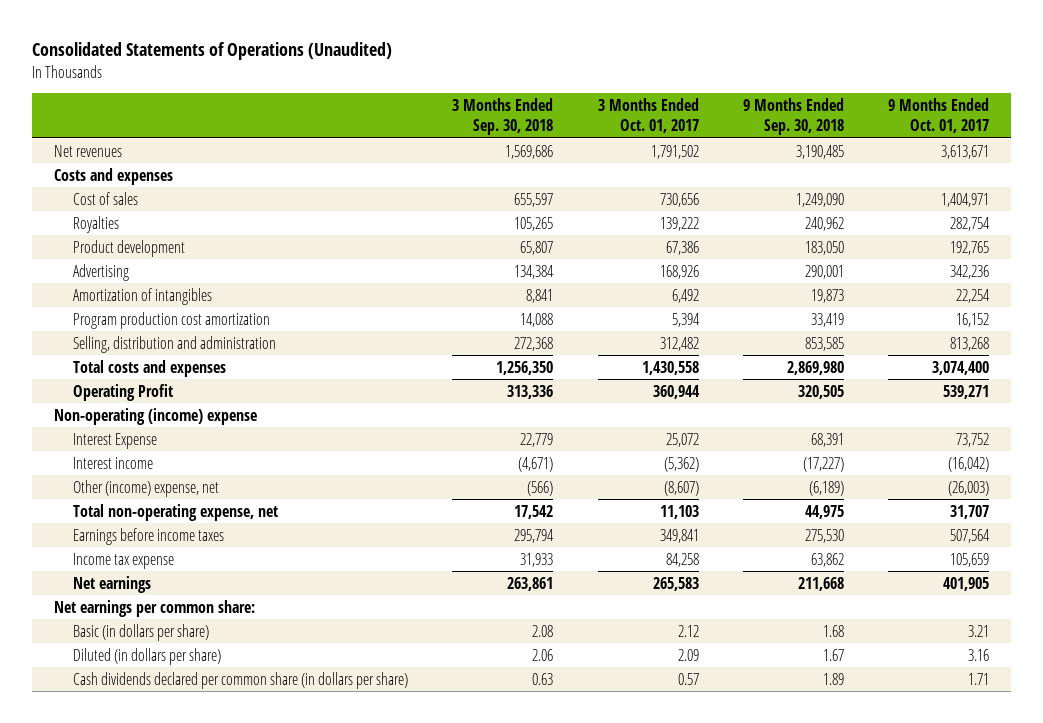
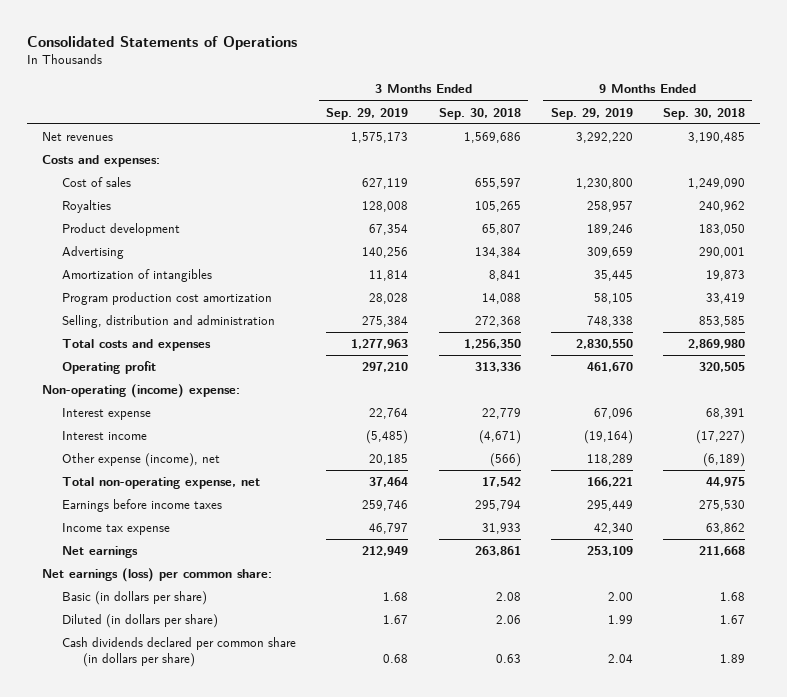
- Consolidated Statements of Operations (Unaudited)
+ Consolidated Statements of Operations
- | 3 Months Ended Sep. 30, 2018 | 3 Months Ended Oct. 01, 2017 | 9 Months Ended Sep. 30, 2018 | 9 Months Ended Oct. 01, 2017
+ | 3 Months Ended Sep. 29, 2019 | 3 Months Ended Sep. 30, 2018 | 9 Months Ended Sep. 29, 2019 | 9 Months Ended Sep. 30, 2018
- Costs and expenses
+ Costs and expenses:
- Operating Profit | 313,336 | 360,944 | 320,505 | 539,271
- Non-operating (income) expense
- Interest Expense | 22,779 | 25,072 | 68,391 | 73,752
+ Operating profit | 297,210 | 313,336 | 461,670 | 320,505
+ Non-operating (income) expense:
+ Interest expense | 22,764 | 22,779 | 67,096 | 68,391
- Other (income) expense, net | (566) | (8,607) | (6,189) | (26,003)
+ Other expense (income), net | 20,185 | (566) | 118,289 | (6,189)
- Net earnings per common share:
+ Net earnings (loss) per common share:

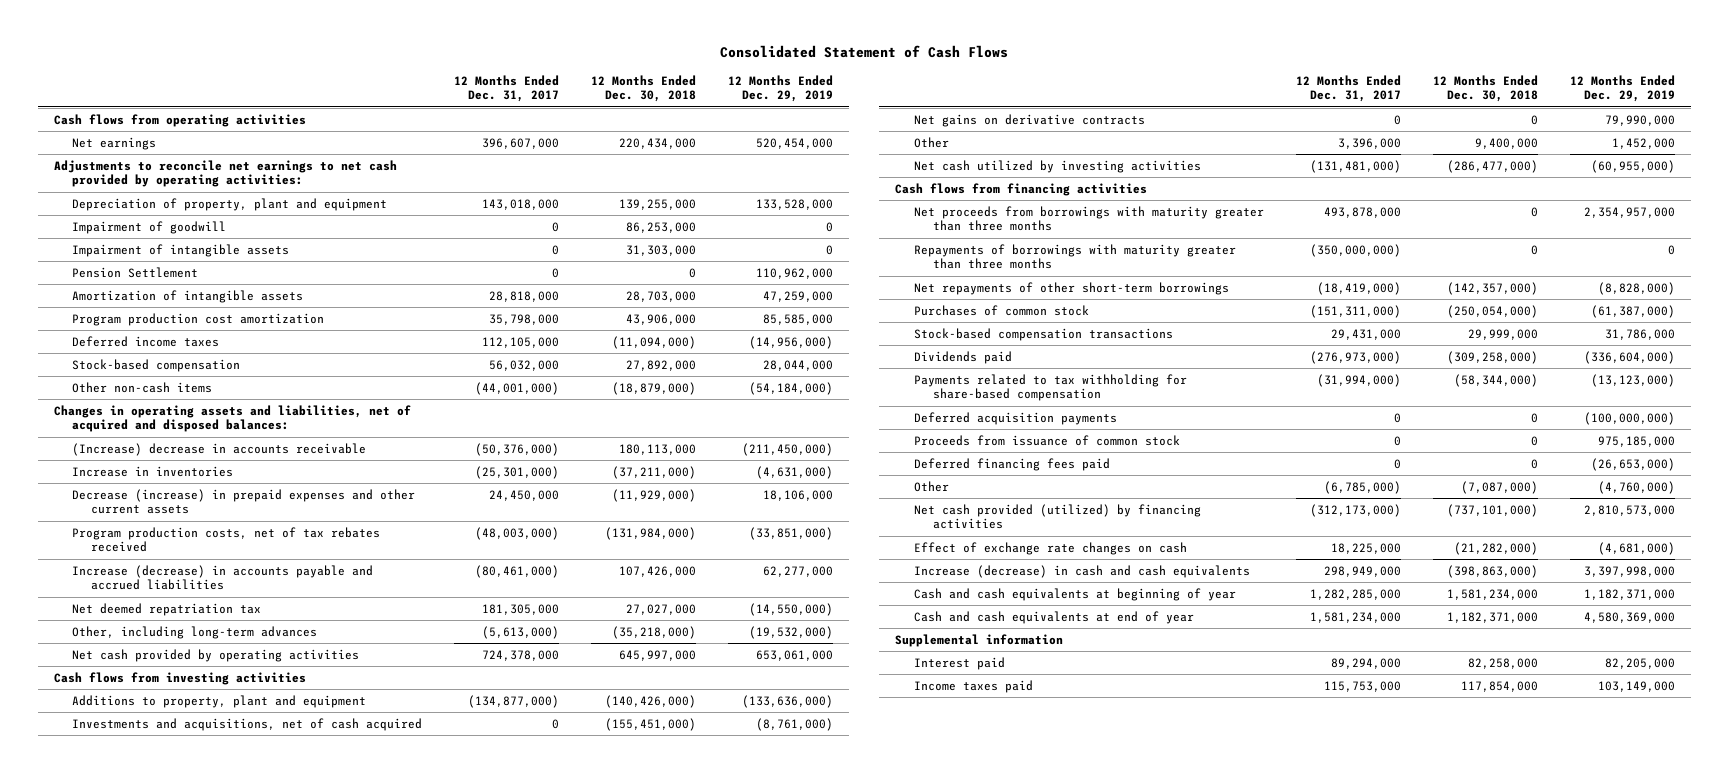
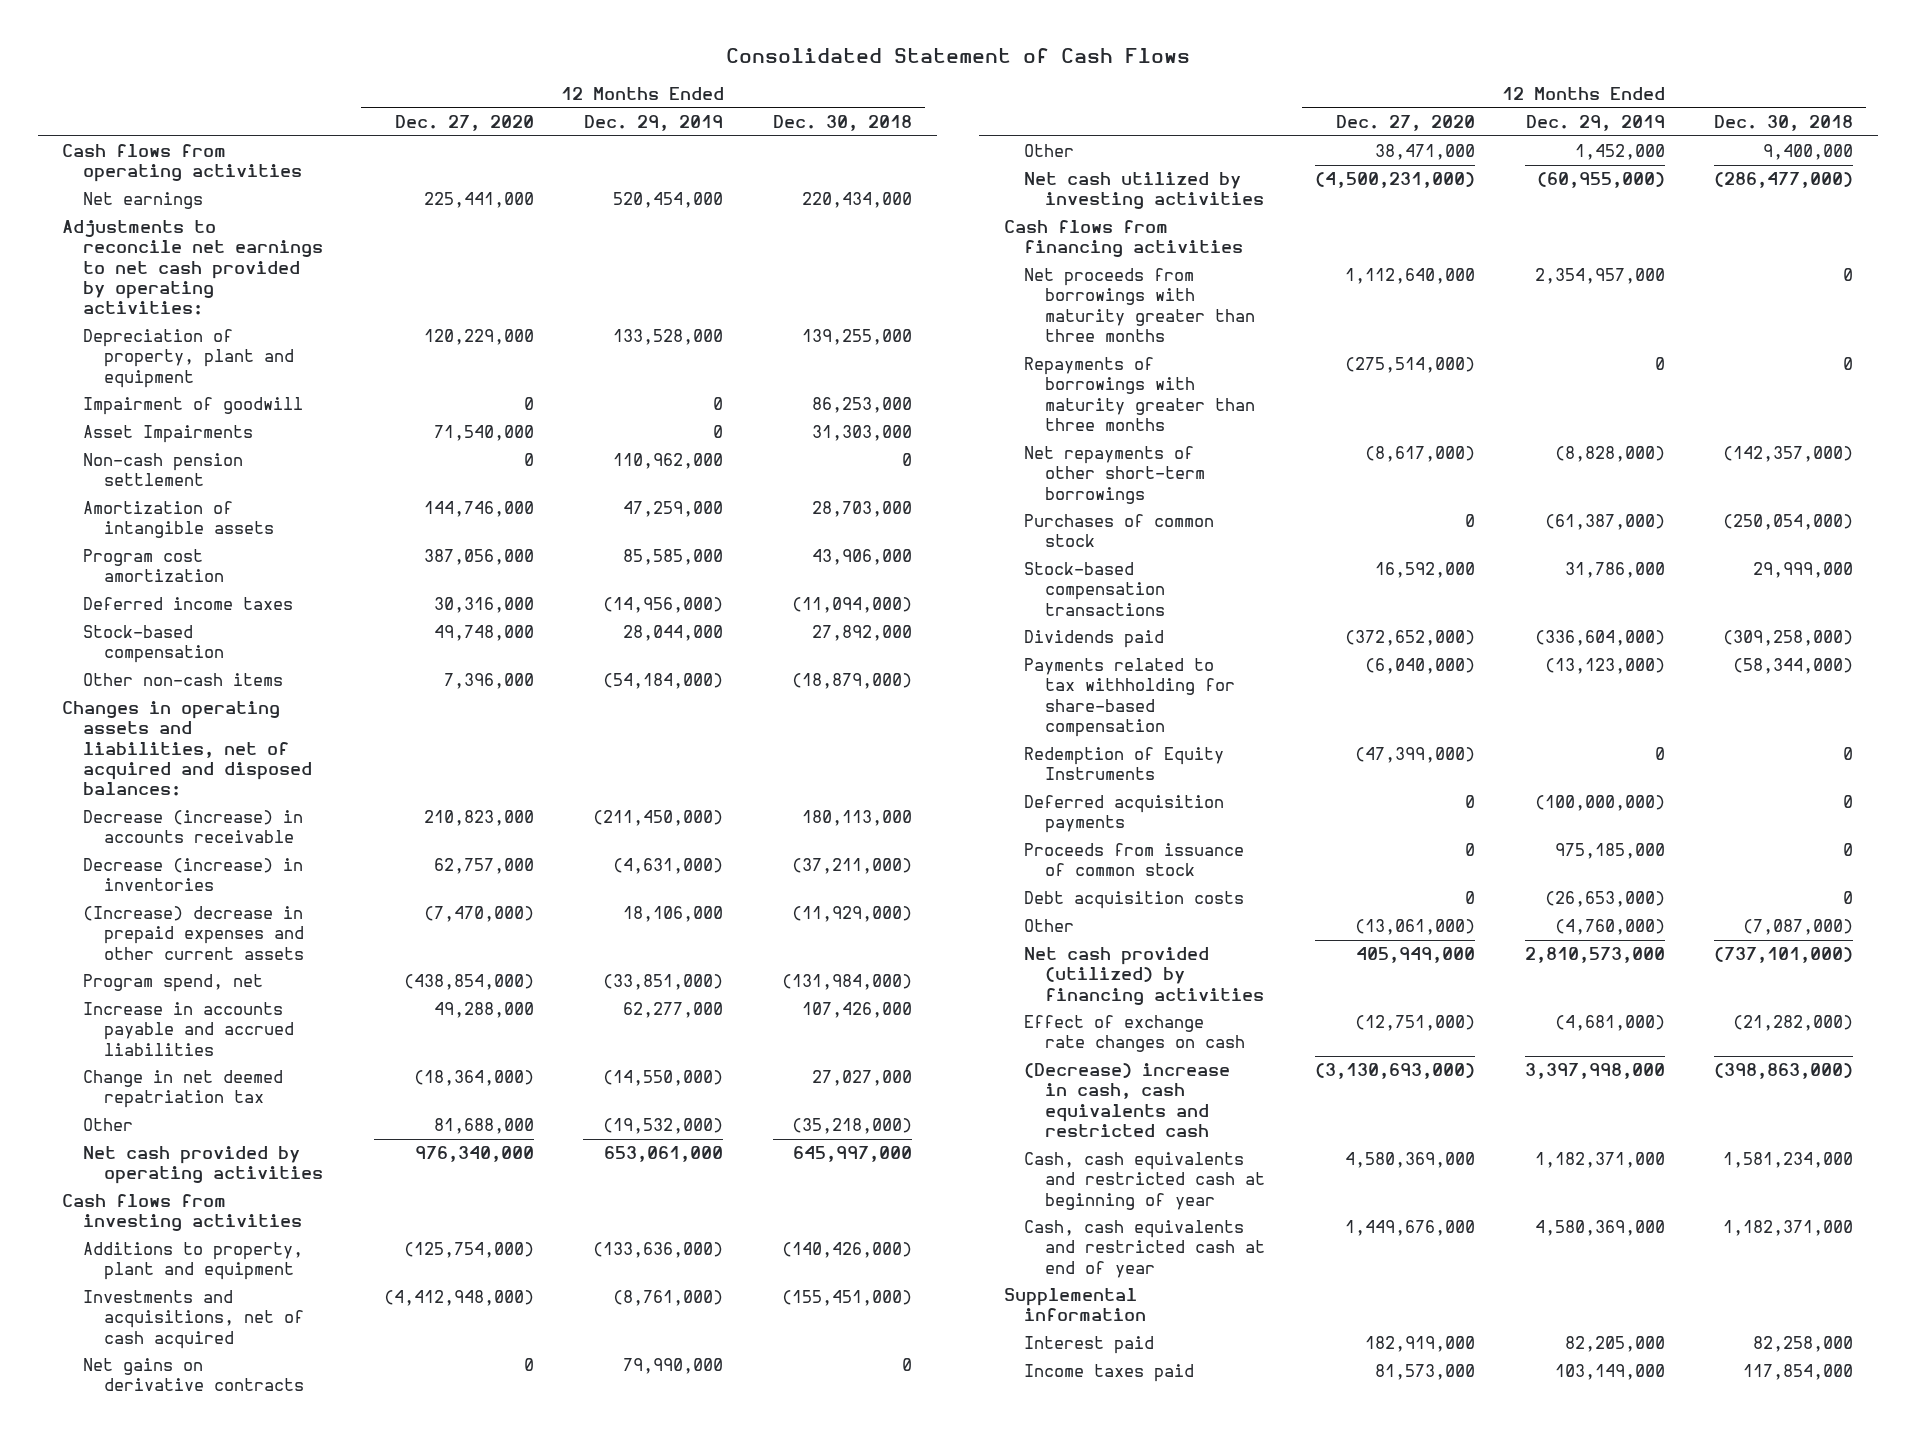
- | 12 Months Ended Dec. 31, 2017 | 12 Months Ended Dec. 30, 2018 | 12 Months Ended Dec. 29, 2019
+ | 12 Months Ended Dec. 27, 2020 | 12 Months Ended Dec. 29, 2019 | 12 Months Ended Dec. 30, 2018
- Impairment of intangible assets | 0 | 31,303,000 | 0
- Pension Settlement | 0 | 0 | 110,962,000
+ Asset Impairments | 71,540,000 | 0 | 31,303,000
+ Non-cash pension settlement | 0 | 110,962,000 | 0
- Program production cost amortization | 35,798,000 | 43,906,000 | 85,585,000
+ Program cost amortization | 387,056,000 | 85,585,000 | 43,906,000
- (Increase) decrease in accounts receivable | (50,376,000) | 180,113,000 | (211,450,000)
- Increase in inventories | (25,301,000) | (37,211,000) | (4,631,000)
- Decrease (increase) in prepaid expenses and other current assets | 24,450,000 | (11,929,000) | 18,106,000
- Program production costs, net of tax rebates received | (48,003,000) | (131,984,000) | (33,851,000)
- Increase (decrease) in accounts payable and accrued liabilities | (80,461,000) | 107,426,000 | 62,277,000
- Net deemed repatriation tax | 181,305,000 | 27,027,000 | (14,550,000)
- Other, including long-term advances | (5,613,000) | (35,218,000) | (19,532,000)
+ Decrease (increase) in accounts receivable | 210,823,000 | (211,450,000) | 180,113,000
+ Decrease (increase) in inventories | 62,757,000 | (4,631,000) | (37,211,000)
+ (Increase) decrease in prepaid expenses and other current assets | (7,470,000) | 18,106,000 | (11,929,000)
+ Program spend, net | (438,854,000) | (33,851,000) | (131,984,000)
+ Increase in accounts payable and accrued liabilities | 49,288,000 | 62,277,000 | 107,426,000
+ Change in net deemed repatriation tax | (18,364,000) | (14,550,000) | 27,027,000
+ Other | 81,688,000 | (19,532,000) | (35,218,000)
+ Redemption of Equity Instruments | (47,399,000) | 0 | 0
- Deferred financing fees paid | 0 | 0 | (26,653,000)
+ Debt acquisition costs | 0 | (26,653,000) | 0
- Increase (decrease) in cash and cash equivalents | 298,949,000 | (398,863,000) | 3,397,998,000
- Cash and cash equivalents at beginning of year | 1,282,285,000 | 1,581,234,000 | 1,182,371,000
- Cash and cash equivalents at end of year | 1,581,234,000 | 1,182,371,000 | 4,580,369,000
+ (Decrease) increase in cash, cash equivalents and restricted cash | (3,130,693,000) | 3,397,998,000 | (398,863,000)
+ Cash, cash equivalents and restricted cash at beginning of year | 4,580,369,000 | 1,182,371,000 | 1,581,234,000
+ Cash, cash equivalents and restricted cash at end of year | 1,449,676,000 | 4,580,369,000 | 1,182,371,000

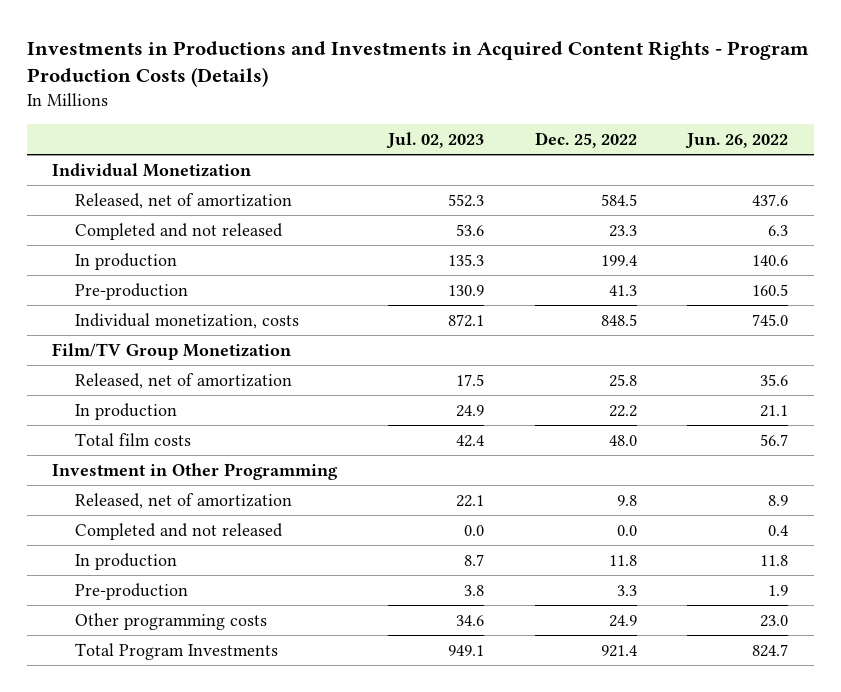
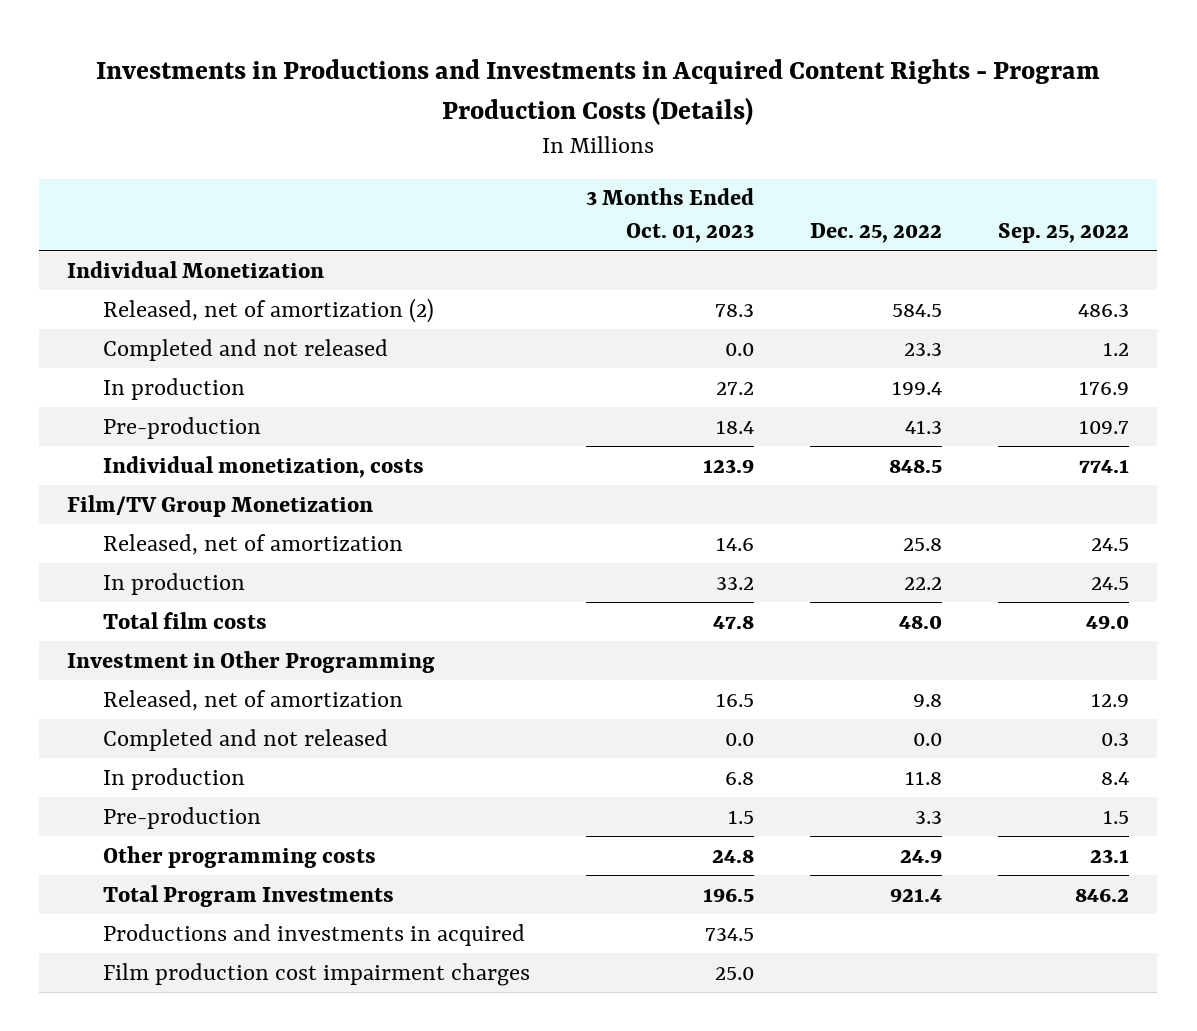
- | Jul. 02, 2023 | Dec. 25, 2022 | Jun. 26, 2022
+ | 3 Months Ended Oct. 01, 2023 | Dec. 25, 2022 | Sep. 25, 2022
- Released, net of amortization | 552.3 | 584.5 | 437.6
+ Released, net of amortization (2) | 78.3 | 584.5 | 486.3
+ Productions and investments in acquired | 734.5 | |
+ Film production cost impairment charges | 25.0 | |

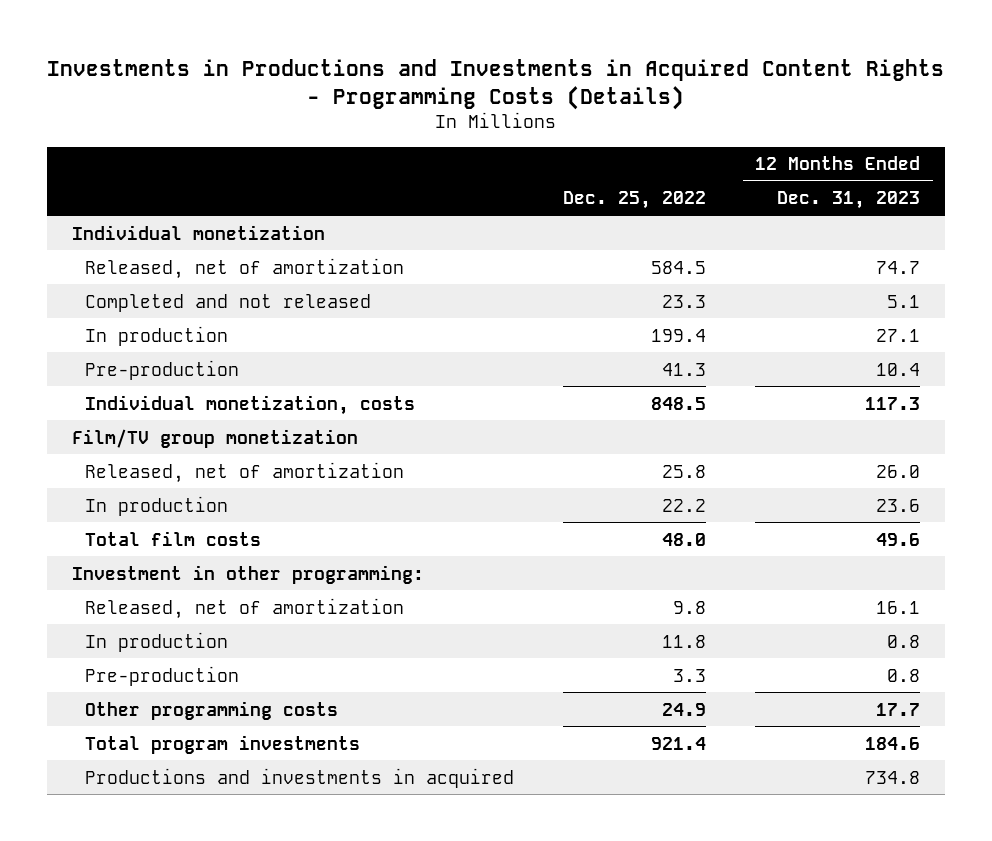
- Investments in Productions and Investments in Acquired Content Rights - Program Production Costs (Details)
+ Investments in Productions and Investments in Acquired Content Rights - Programming Costs (Details)
- | 3 Months Ended Oct. 01, 2023 | Dec. 25, 2022 | Sep. 25, 2022
+ | Dec. 25, 2022 | 12 Months Ended Dec. 31, 2023
- Individual Monetization
- Released, net of amortization (2) | 78.3 | 584.5 | 486.3
+ Individual monetization
+ Released, net of amortization | 584.5 | 74.7
- Film/TV Group Monetization
+ Film/TV group monetization
- Investment in Other Programming
+ Investment in other programming:
- Completed and not released | 0.0 | 0.0 | 0.3
- Total Program Investments | 196.5 | 921.4 | 846.2
+ Total program investments | 921.4 | 184.6
- Film production cost impairment charges | 25.0 | |

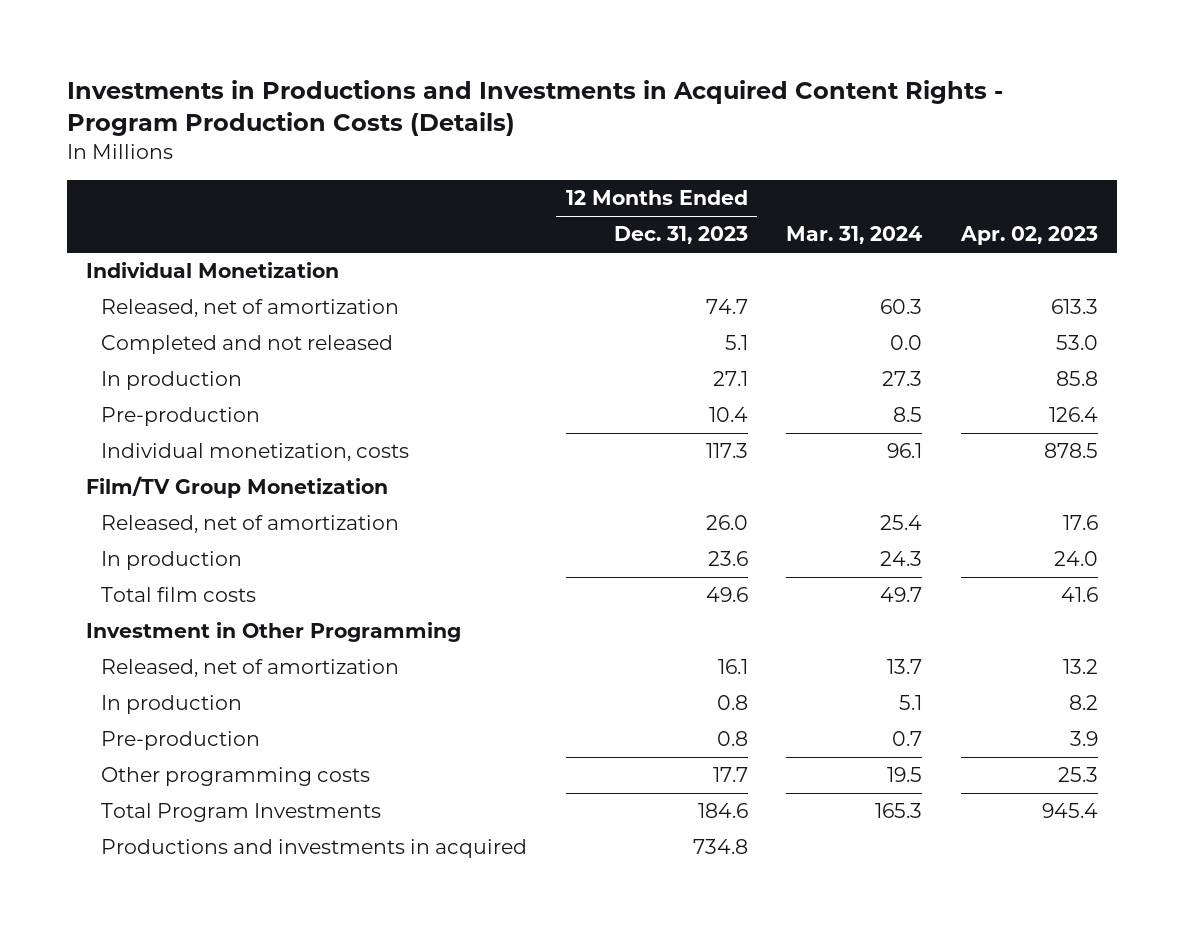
- Investments in Productions and Investments in Acquired Content Rights - Programming Costs (Details)
+ Investments in Productions and Investments in Acquired Content Rights - Program Production Costs (Details)
- | Dec. 25, 2022 | 12 Months Ended Dec. 31, 2023
+ | 12 Months Ended Dec. 31, 2023 | Mar. 31, 2024 | Apr. 02, 2023
- Individual monetization
+ Individual Monetization
- Film/TV group monetization
+ Film/TV Group Monetization
- Investment in other programming:
+ Investment in Other Programming
- Total program investments | 921.4 | 184.6
+ Total Program Investments | 184.6 | 165.3 | 945.4

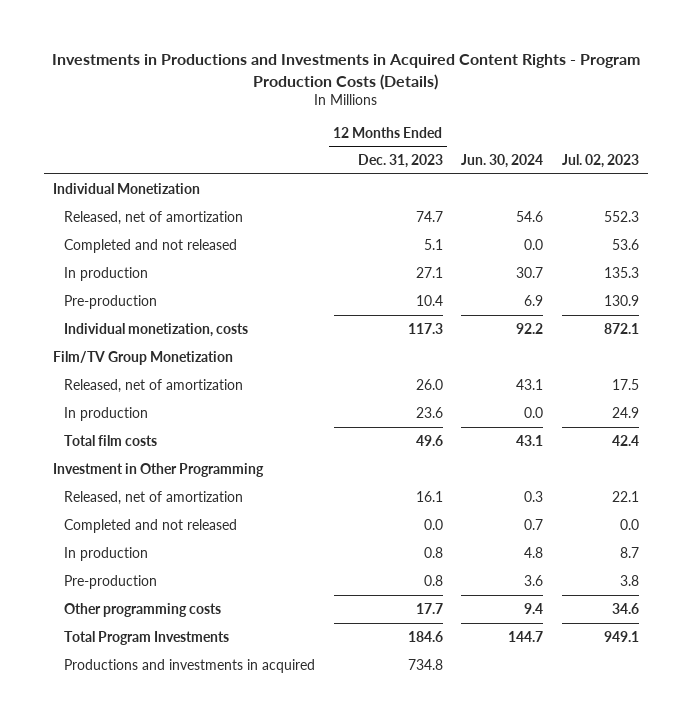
- | 12 Months Ended Dec. 31, 2023 | Mar. 31, 2024 | Apr. 02, 2023
+ | 12 Months Ended Dec. 31, 2023 | Jun. 30, 2024 | Jul. 02, 2023
+ Completed and not released | 0.0 | 0.7 | 0.0

